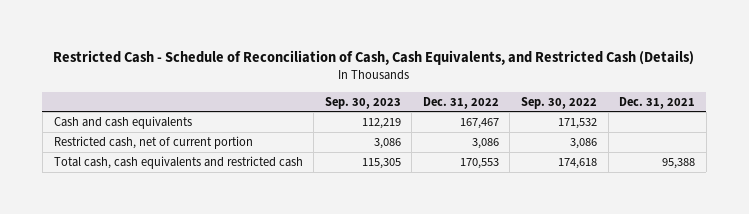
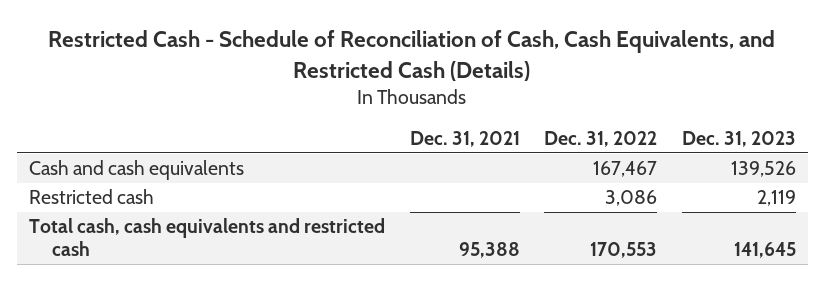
- | Sep. 30, 2023 | Dec. 31, 2022 | Sep. 30, 2022 | Dec. 31, 2021
+ | Dec. 31, 2021 | Dec. 31, 2022 | Dec. 31, 2023
- Restricted cash, net of current portion | 3,086 | 3,086 | 3,086 |
+ Restricted cash | | 3,086 | 2,119

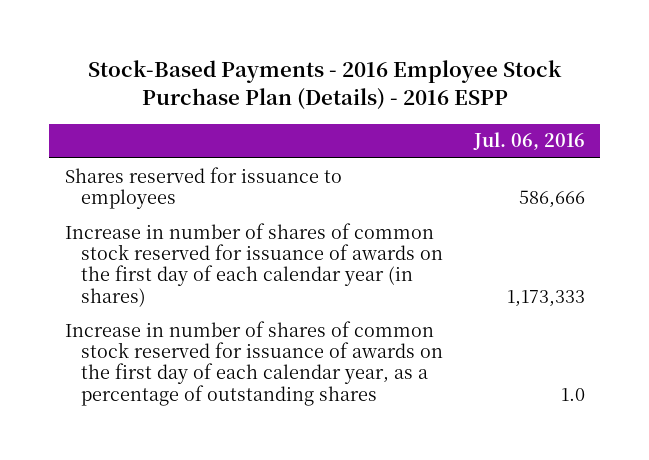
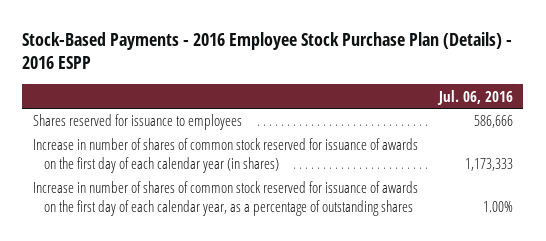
- Increase in number of shares of common stock reserved for issuance of awards on the first day of each calendar year, as a percentage of outstanding shares | 1.0
+ Increase in number of shares of common stock reserved for issuance of awards on the first day of each calendar year, as a percentage of outstanding shares | 1.00%

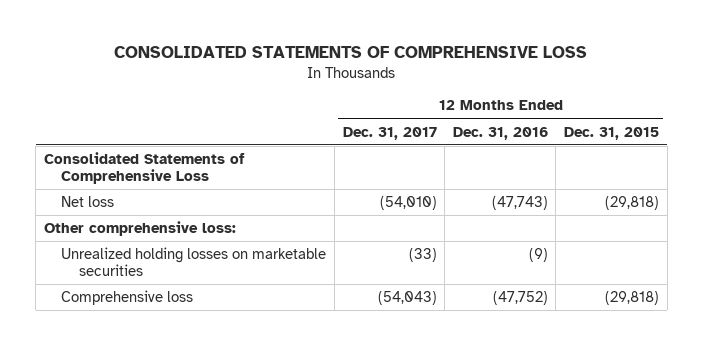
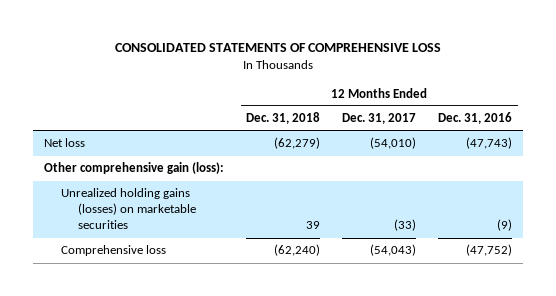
- | 12 Months Ended Dec. 31, 2017 | 12 Months Ended Dec. 31, 2016 | 12 Months Ended Dec. 31, 2015
+ | 12 Months Ended Dec. 31, 2018 | 12 Months Ended Dec. 31, 2017 | 12 Months Ended Dec. 31, 2016
- Consolidated Statements of Comprehensive Loss
- Other comprehensive loss:
- Unrealized holding losses on marketable securities | (33) | (9) |
+ Other comprehensive gain (loss):
+ Unrealized holding gains (losses) on marketable securities | 39 | (33) | (9)

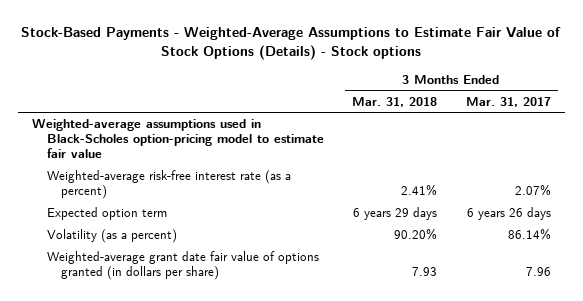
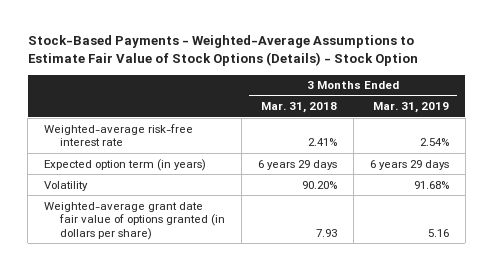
- Stock-Based Payments - Weighted-Average Assumptions to Estimate Fair Value of Stock Options (Details) - Stock options
+ Stock-Based Payments - Weighted-Average Assumptions to Estimate Fair Value of Stock Options (Details) - Stock Option
- | 3 Months Ended Mar. 31, 2018 | 3 Months Ended Mar. 31, 2017
+ | 3 Months Ended Mar. 31, 2018 | 3 Months Ended Mar. 31, 2019
- Weighted-average assumptions used in Black-Scholes option-pricing model to estimate fair value
- Weighted-average risk-free interest rate (as a percent) | 2.41% | 2.07%
- Expected option term | 6 years 29 days | 6 years 26 days
- Volatility (as a percent) | 90.20% | 86.14%
+ Weighted-average risk-free interest rate | 2.41% | 2.54%
+ Expected option term (in years) | 6 years 29 days | 6 years 29 days
+ Volatility | 90.20% | 91.68%

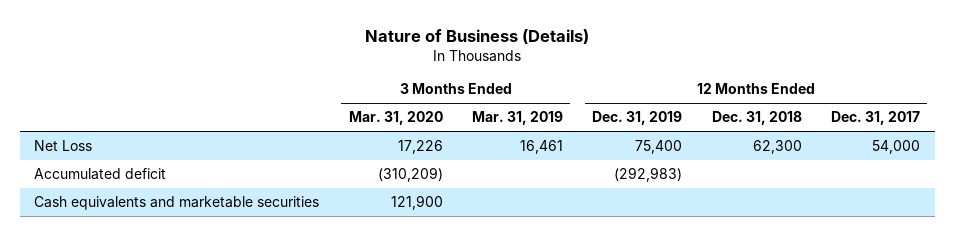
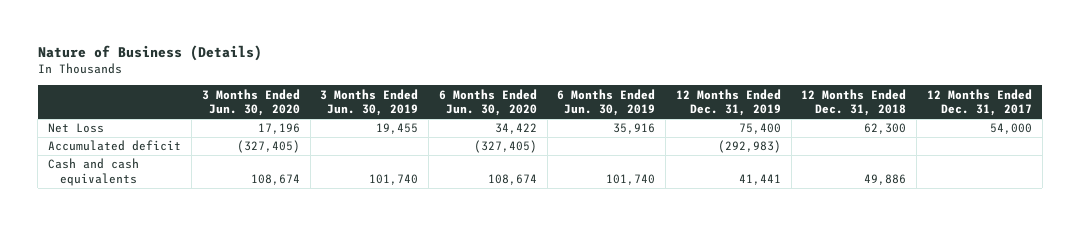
- | 3 Months Ended Mar. 31, 2020 | 3 Months Ended Mar. 31, 2019 | 12 Months Ended Dec. 31, 2019 | 12 Months Ended Dec. 31, 2018 | 12 Months Ended Dec. 31, 2017
+ | 3 Months Ended Jun. 30, 2020 | 3 Months Ended Jun. 30, 2019 | 6 Months Ended Jun. 30, 2020 | 6 Months Ended Jun. 30, 2019 | 12 Months Ended Dec. 31, 2019 | 12 Months Ended Dec. 31, 2018 | 12 Months Ended Dec. 31, 2017
- Cash equivalents and marketable securities | 121,900 | | | |
+ Cash and cash equivalents | 108,674 | 101,740 | 108,674 | 101,740 | 41,441 | 49,886 |

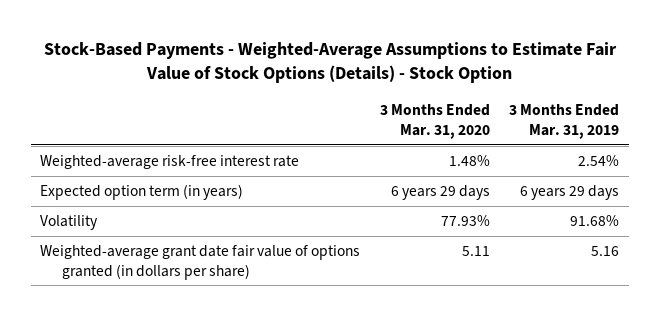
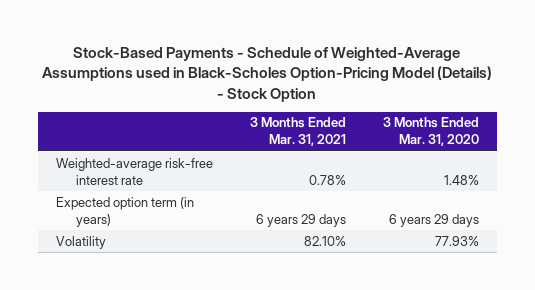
- Stock-Based Payments - Weighted-Average Assumptions to Estimate Fair Value of Stock Options (Details) - Stock Option
+ Stock-Based Payments - Schedule of Weighted-Average Assumptions used in Black-Scholes Option-Pricing Model (Details) - Stock Option
- | 3 Months Ended Mar. 31, 2020 | 3 Months Ended Mar. 31, 2019
+ | 3 Months Ended Mar. 31, 2021 | 3 Months Ended Mar. 31, 2020
- Weighted-average grant date fair value of options granted (in dollars per share) | 5.11 | 5.16

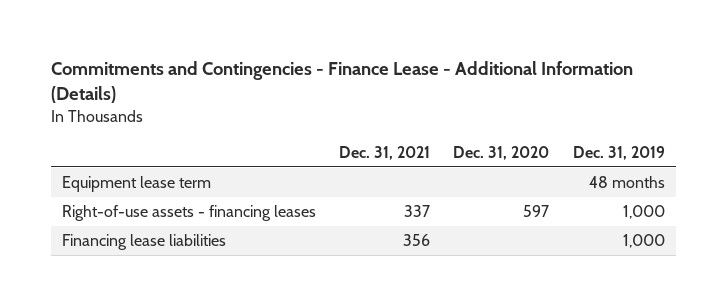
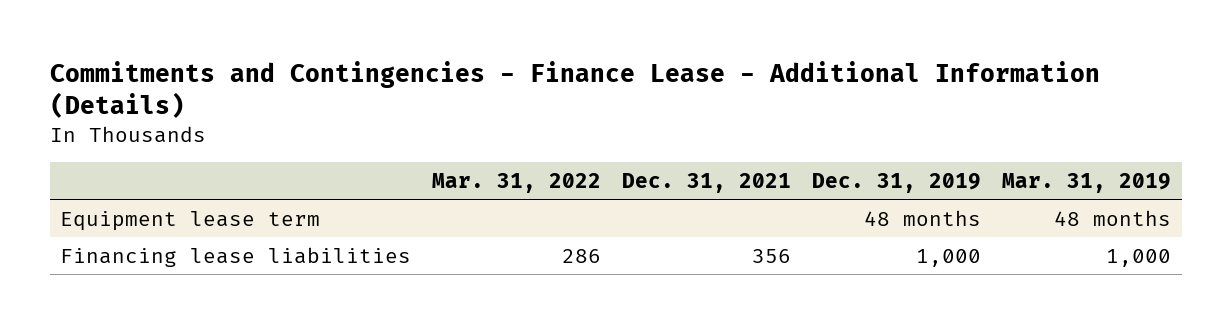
- | Dec. 31, 2021 | Dec. 31, 2020 | Dec. 31, 2019
+ | Mar. 31, 2022 | Dec. 31, 2021 | Dec. 31, 2019 | Mar. 31, 2019
- Right-of-use assets - financing leases | 337 | 597 | 1,000

